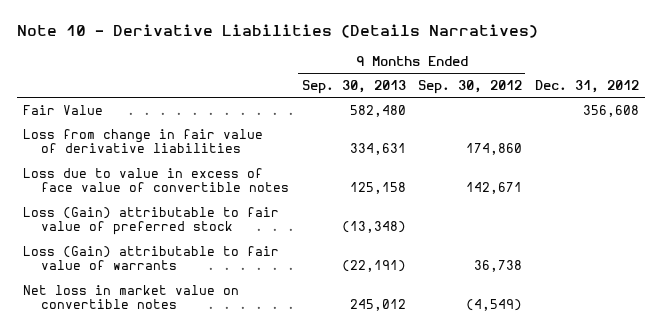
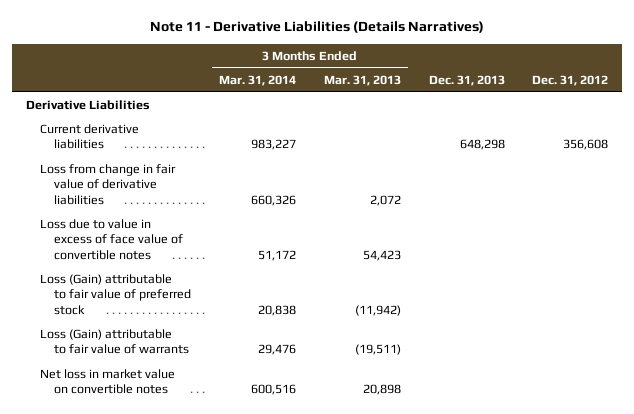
- Note 10 - Derivative Liabilities (Details Narratives)
+ Note 11 - Derivative Liabilities (Details Narratives)
- | 9 Months Ended Sep. 30, 2013 | 9 Months Ended Sep. 30, 2012 | Dec. 31, 2012
+ | 3 Months Ended Mar. 31, 2014 | 3 Months Ended Mar. 31, 2013 | Dec. 31, 2013 | Dec. 31, 2012
- Fair Value | 582,480 | | 356,608
+ Derivative Liabilities
+ Current derivative liabilities | 983,227 | | 648,298 | 356,608

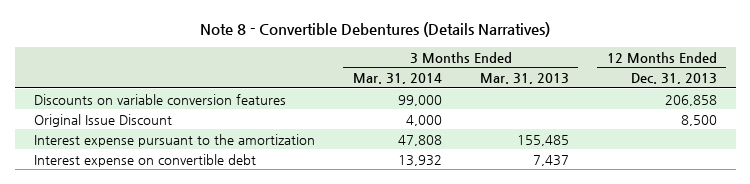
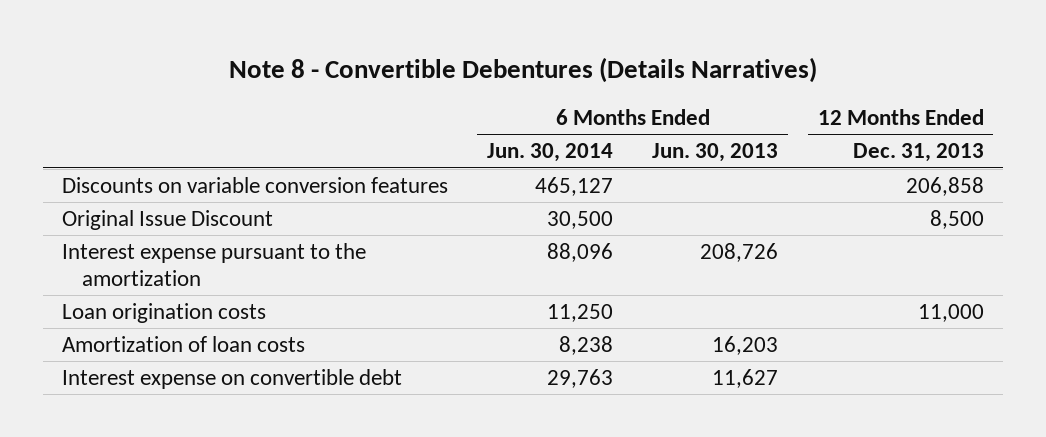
- | 3 Months Ended Mar. 31, 2014 | 3 Months Ended Mar. 31, 2013 | 12 Months Ended Dec. 31, 2013
+ | 6 Months Ended Jun. 30, 2014 | 6 Months Ended Jun. 30, 2013 | 12 Months Ended Dec. 31, 2013
+ Loan origination costs | 11,250 | | 11,000
+ Amortization of loan costs | 8,238 | 16,203 |

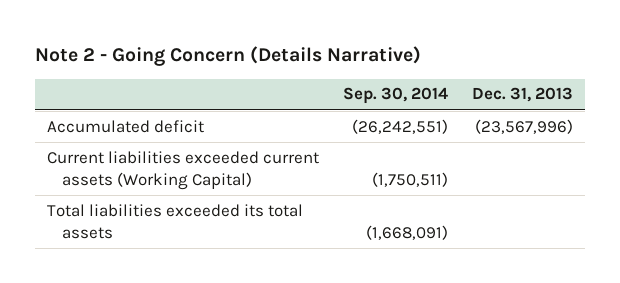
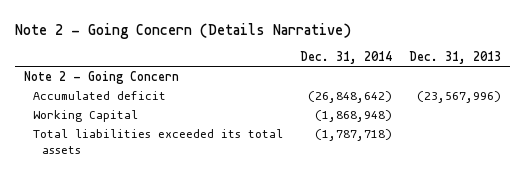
- | Sep. 30, 2014 | Dec. 31, 2013
+ | Dec. 31, 2014 | Dec. 31, 2013
+ Note 2 - Going Concern
- Current liabilities exceeded current assets (Working Capital) | (1,750,511) |
+ Working Capital | (1,868,948) |

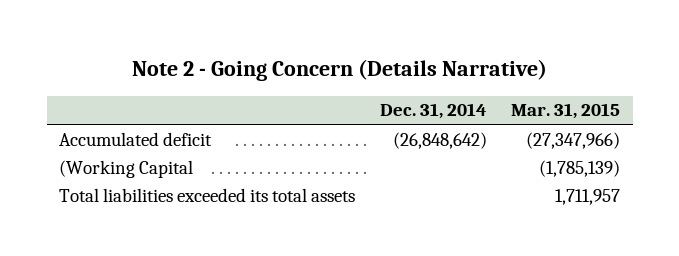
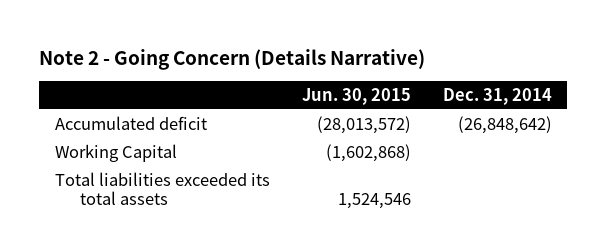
- | Dec. 31, 2014 | Mar. 31, 2015
+ | Jun. 30, 2015 | Dec. 31, 2014
- (Working Capital | | (1,785,139)
+ Working Capital | (1,602,868) |

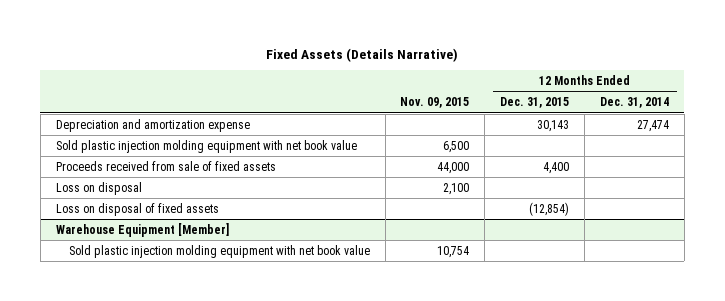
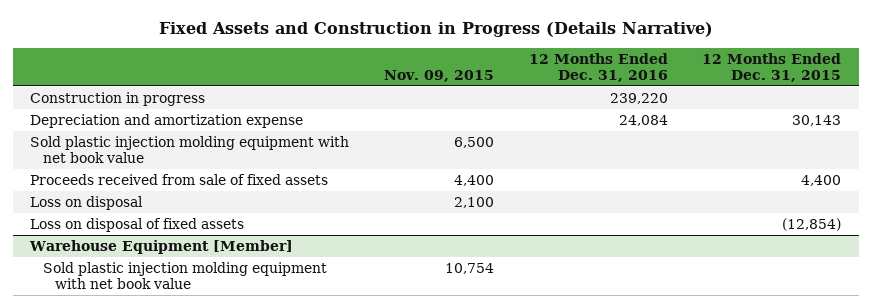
- Fixed Assets (Details Narrative)
+ Fixed Assets and Construction in Progress (Details Narrative)
- | Nov. 09, 2015 | 12 Months Ended Dec. 31, 2015 | 12 Months Ended Dec. 31, 2014
+ | Nov. 09, 2015 | 12 Months Ended Dec. 31, 2016 | 12 Months Ended Dec. 31, 2015
+ Construction in progress | | 239,220 |
- Proceeds received from sale of fixed assets | 44,000 | 4,400 |
+ Proceeds received from sale of fixed assets | 4,400 | | 4,400

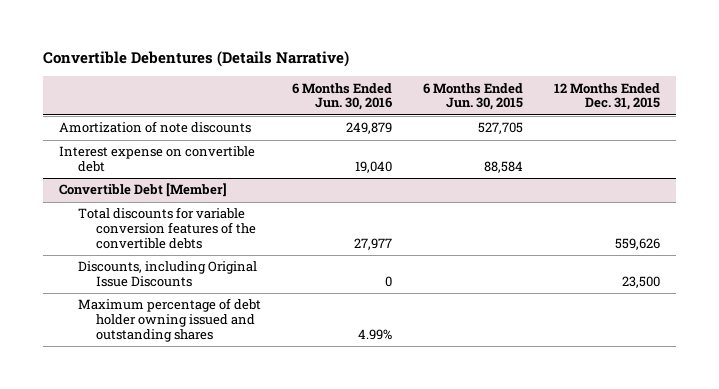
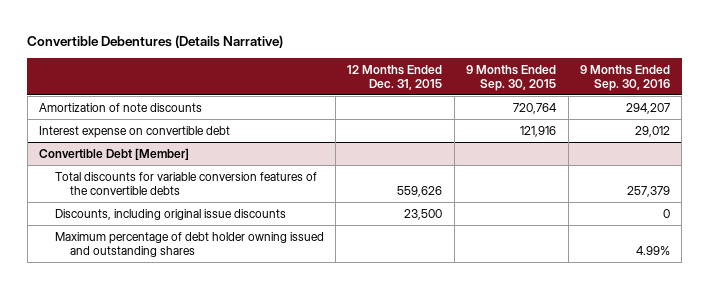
- | 6 Months Ended Jun. 30, 2016 | 6 Months Ended Jun. 30, 2015 | 12 Months Ended Dec. 31, 2015
+ | 12 Months Ended Dec. 31, 2015 | 9 Months Ended Sep. 30, 2015 | 9 Months Ended Sep. 30, 2016
@ Convertible Debt [Member]
- Discounts, including Original Issue Discounts | 0 | | 23,500
+ Discounts, including original issue discounts | 23,500 | | 0

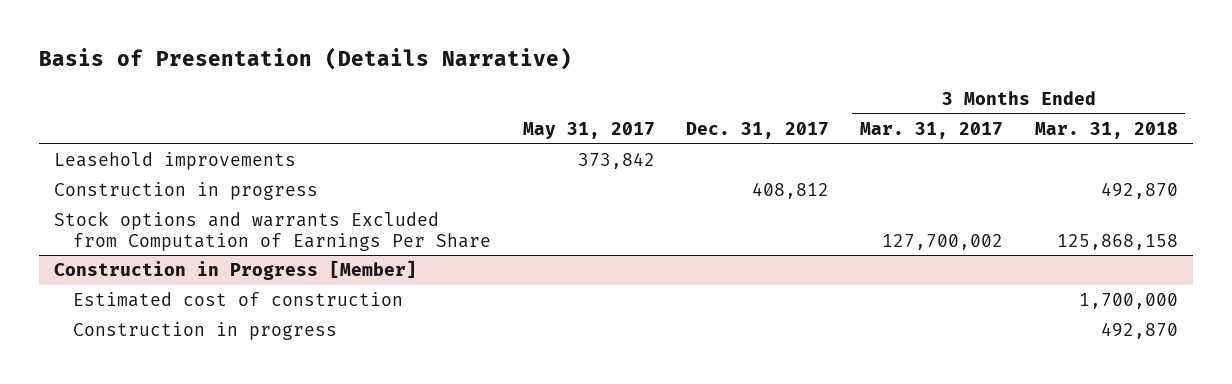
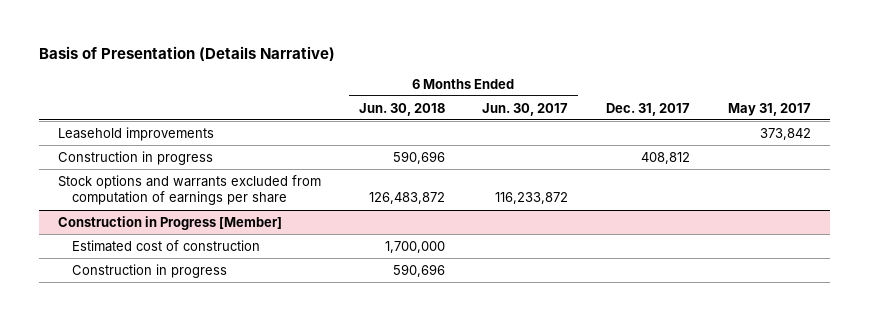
- | May 31, 2017 | Dec. 31, 2017 | 3 Months Ended Mar. 31, 2017 | 3 Months Ended Mar. 31, 2018
+ | 6 Months Ended Jun. 30, 2018 | 6 Months Ended Jun. 30, 2017 | Dec. 31, 2017 | May 31, 2017
- Stock options and warrants Excluded from Computation of Earnings Per Share | | | 127,700,002 | 125,868,158
+ Stock options and warrants excluded from computation of earnings per share | 126,483,872 | 116,233,872 | |

